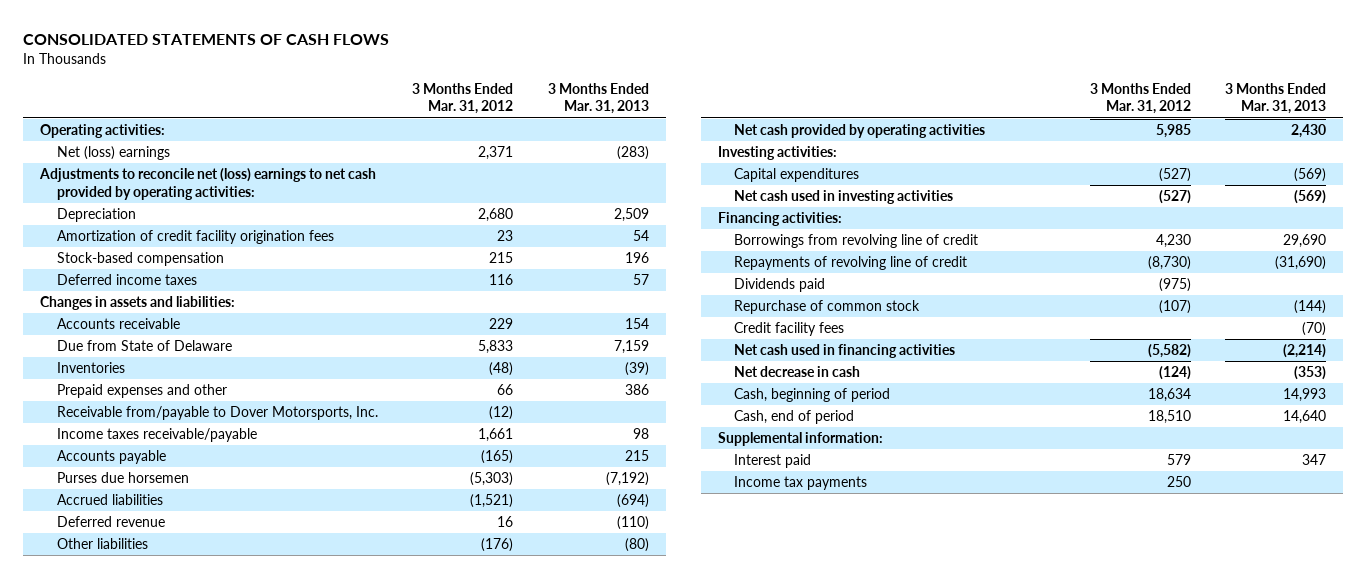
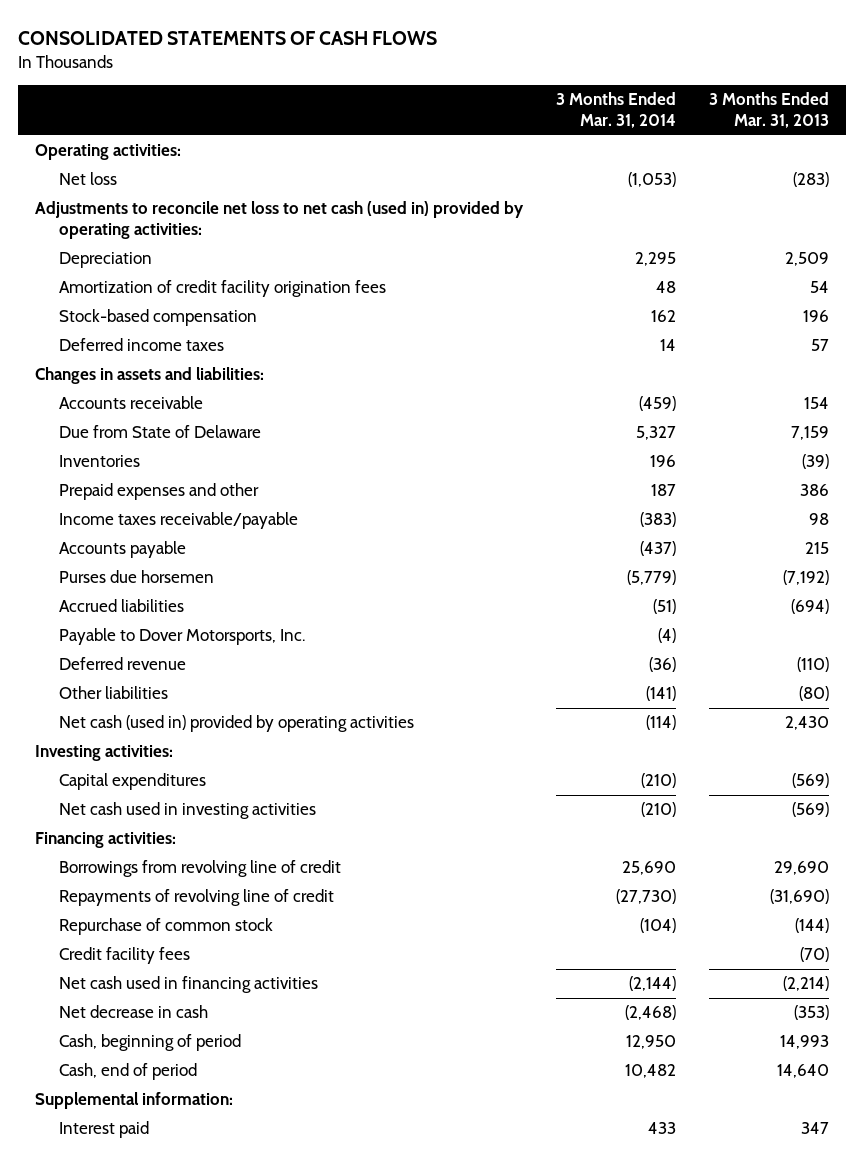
- | 3 Months Ended Mar. 31, 2012 | 3 Months Ended Mar. 31, 2013
+ | 3 Months Ended Mar. 31, 2014 | 3 Months Ended Mar. 31, 2013
- Net (loss) earnings | 2,371 | (283)
- Adjustments to reconcile net (loss) earnings to net cash provided by operating activities:
+ Net loss | (1,053) | (283)
+ Adjustments to reconcile net loss to net cash (used in) provided by operating activities:
- Receivable from/payable to Dover Motorsports, Inc. | (12) |
+ Payable to Dover Motorsports, Inc. | (4) |
- Net cash provided by operating activities | 5,985 | 2,430
+ Net cash (used in) provided by operating activities | (114) | 2,430
- Dividends paid | (975) |
- Income tax payments | 250 |

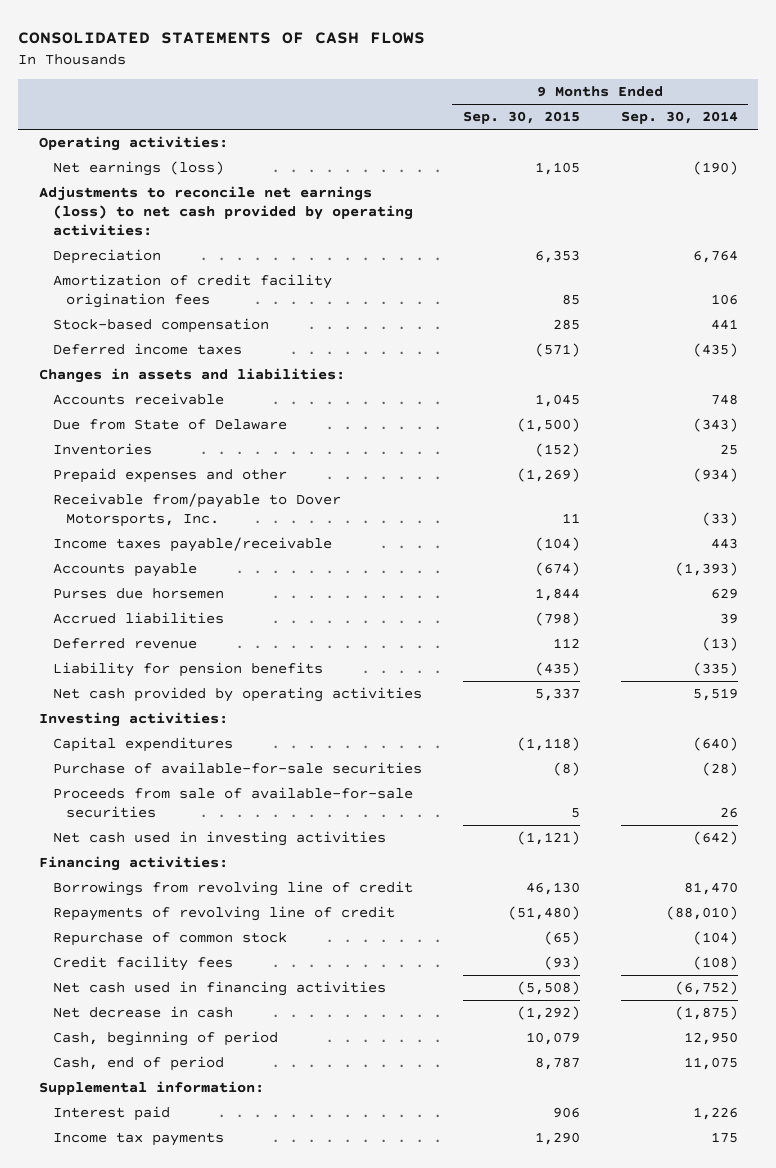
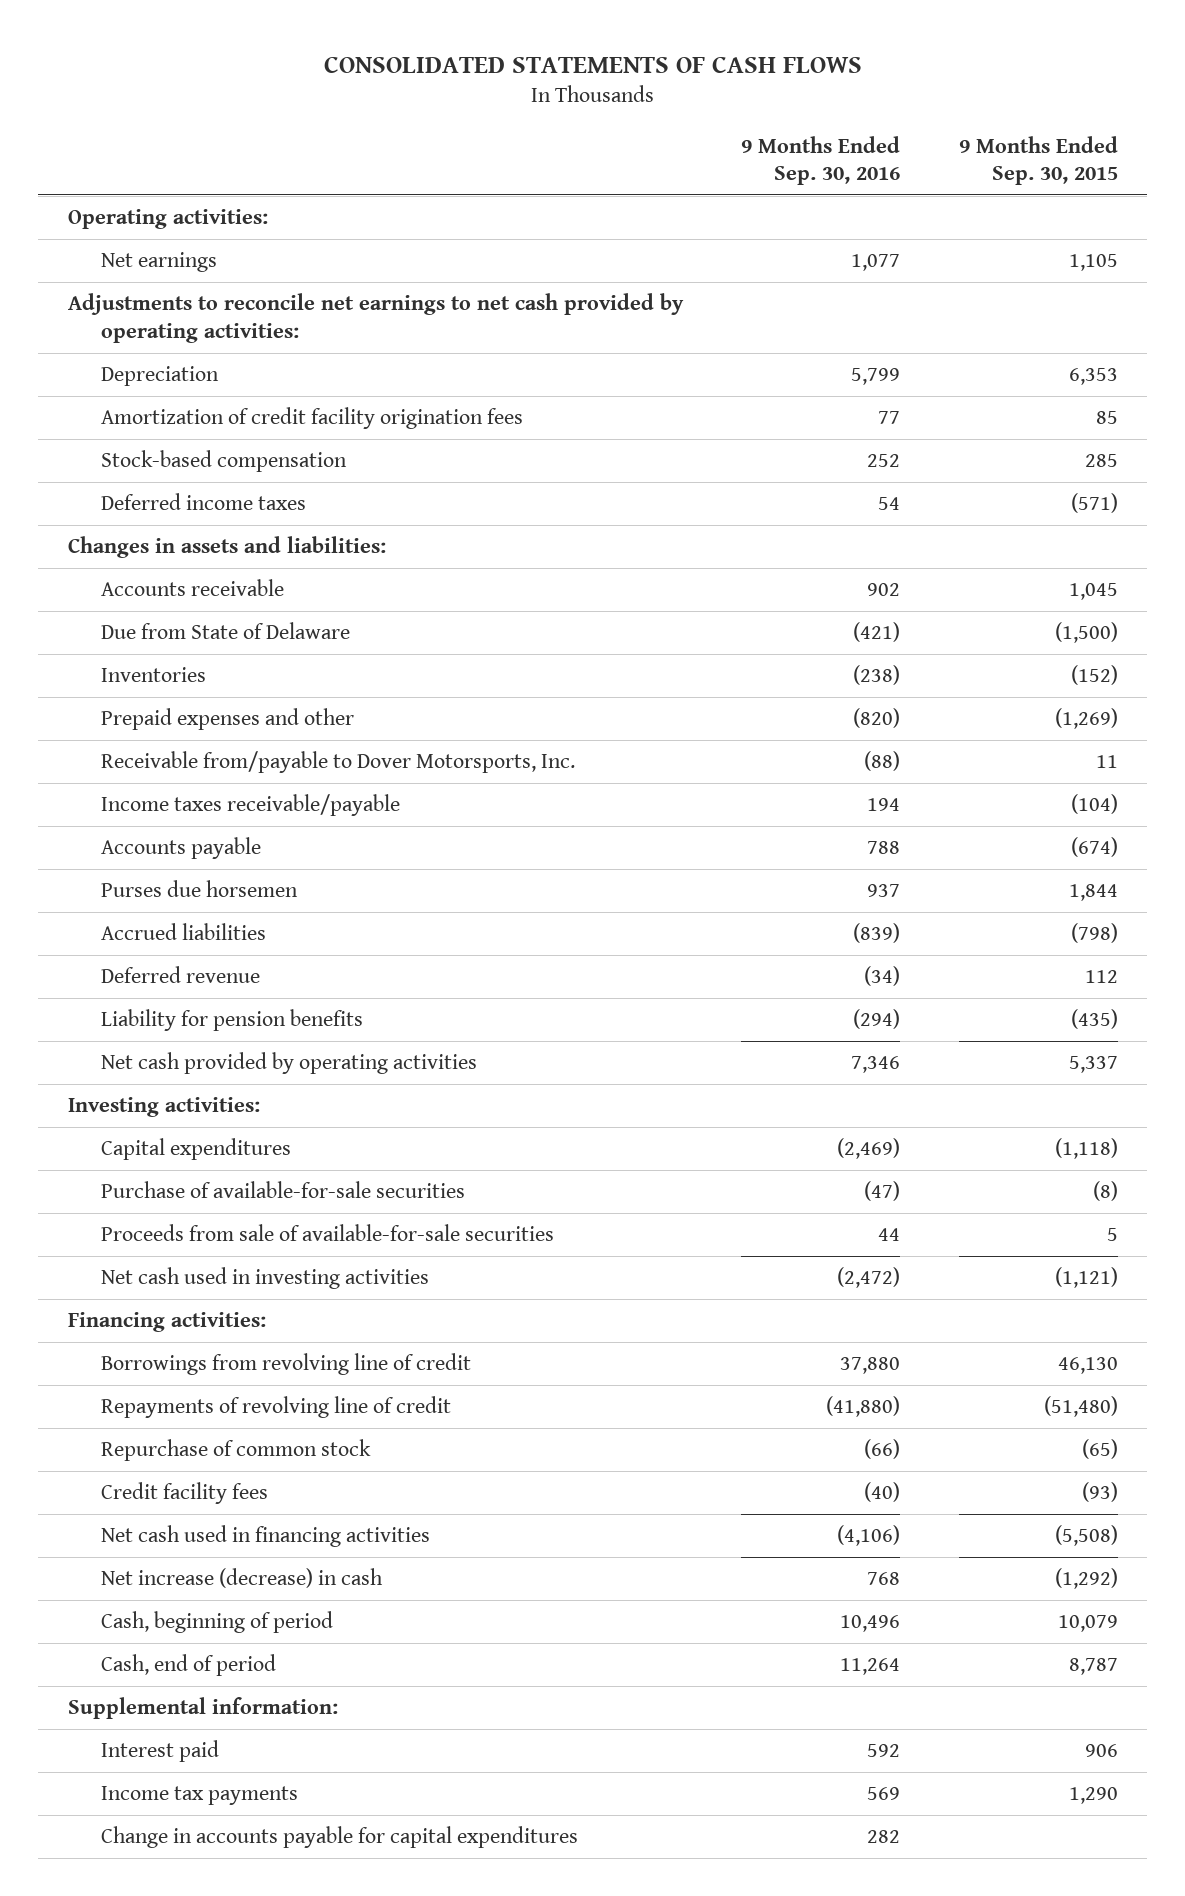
- | 9 Months Ended Sep. 30, 2015 | 9 Months Ended Sep. 30, 2014
+ | 9 Months Ended Sep. 30, 2016 | 9 Months Ended Sep. 30, 2015
- Net earnings (loss) | 1,105 | (190)
- Adjustments to reconcile net earnings (loss) to net cash provided by operating activities:
+ Net earnings | 1,077 | 1,105
+ Adjustments to reconcile net earnings to net cash provided by operating activities:
- Income taxes payable/receivable | (104) | 443
+ Income taxes receivable/payable | 194 | (104)
- Net decrease in cash | (1,292) | (1,875)
+ Net increase (decrease) in cash | 768 | (1,292)
+ Change in accounts payable for capital expenditures | 282 |

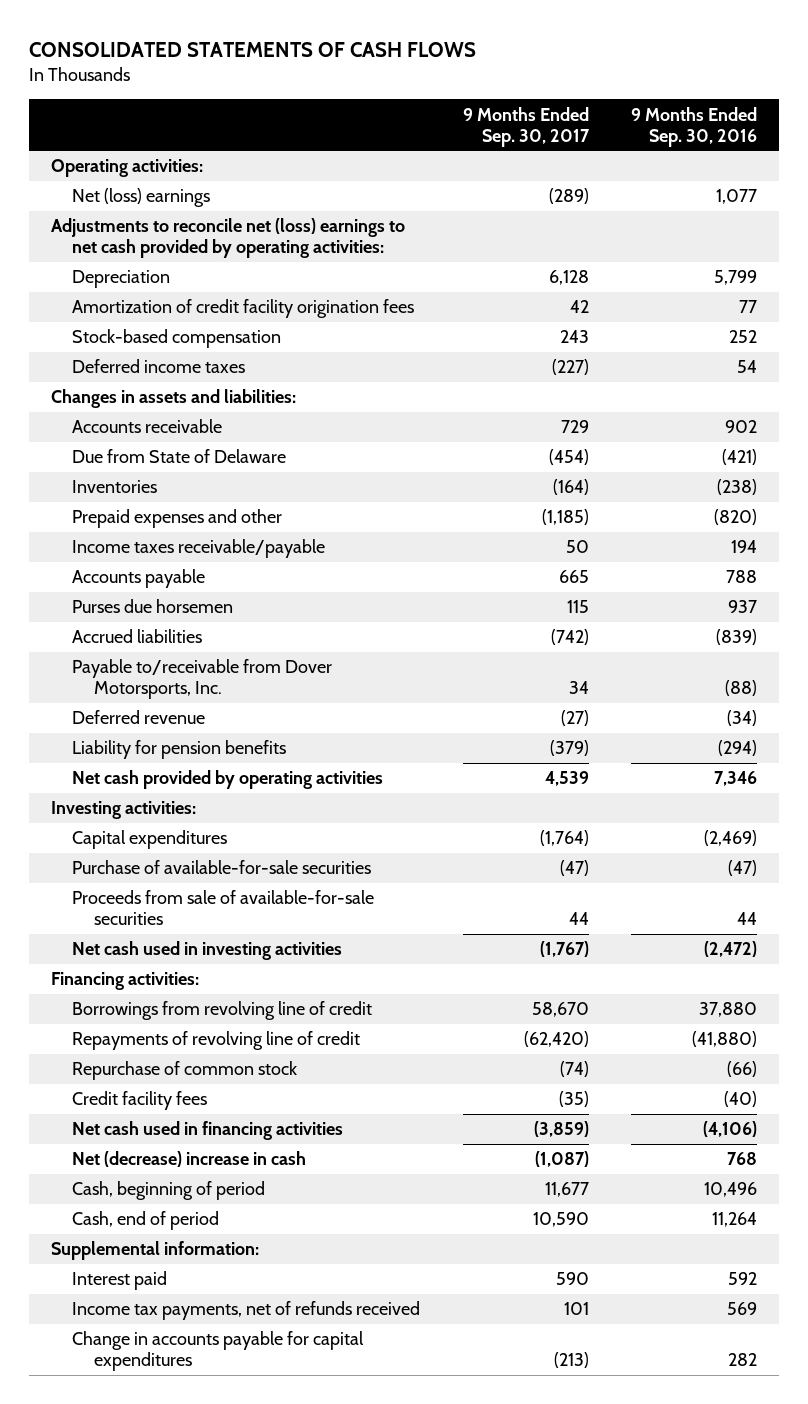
- | 9 Months Ended Sep. 30, 2016 | 9 Months Ended Sep. 30, 2015
+ | 9 Months Ended Sep. 30, 2017 | 9 Months Ended Sep. 30, 2016
- Net earnings | 1,077 | 1,105
- Adjustments to reconcile net earnings to net cash provided by operating activities:
+ Net (loss) earnings | (289) | 1,077
+ Adjustments to reconcile net (loss) earnings to net cash provided by operating activities:
- Receivable from/payable to Dover Motorsports, Inc. | (88) | 11
+ Payable to/receivable from Dover Motorsports, Inc. | 34 | (88)
- Net increase (decrease) in cash | 768 | (1,292)
+ Net (decrease) increase in cash | (1,087) | 768
- Income tax payments | 569 | 1,290
+ Income tax payments, net of refunds received | 101 | 569

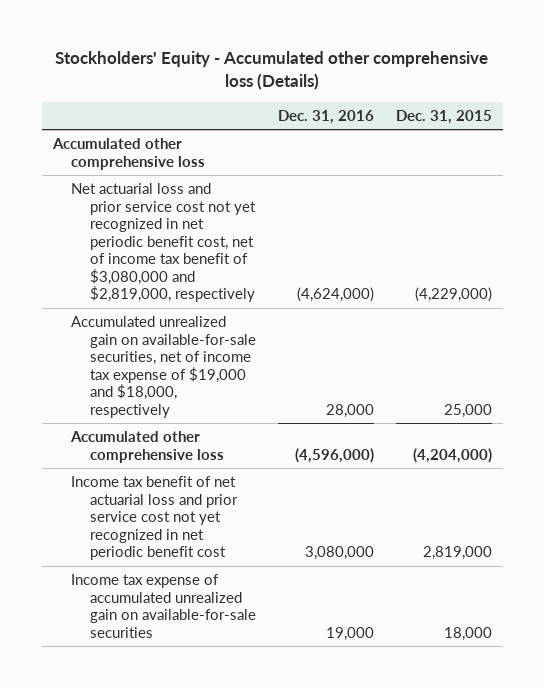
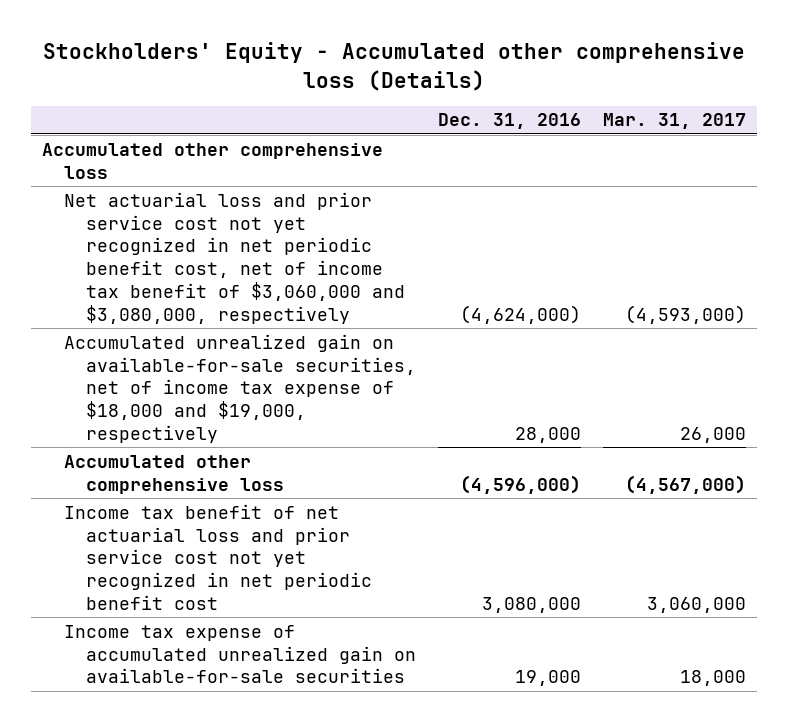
- | Dec. 31, 2016 | Dec. 31, 2015
+ | Dec. 31, 2016 | Mar. 31, 2017
- Net actuarial loss and prior service cost not yet recognized in net periodic benefit cost, net of income tax benefit of $3,080,000 and $2,819,000, respectively | (4,624,000) | (4,229,000)
- Accumulated unrealized gain on available-for-sale securities, net of income tax expense of $19,000 and $18,000, respectively | 28,000 | 25,000
+ Net actuarial loss and prior service cost not yet recognized in net periodic benefit cost, net of income tax benefit of $3,060,000 and $3,080,000, respectively | (4,624,000) | (4,593,000)
+ Accumulated unrealized gain on available-for-sale securities, net of income tax expense of $18,000 and $19,000, respectively | 28,000 | 26,000

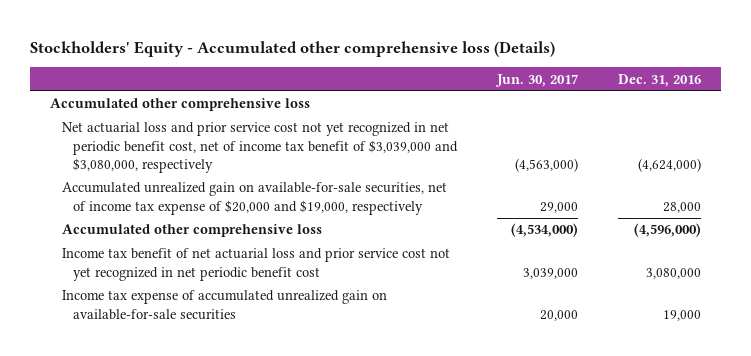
- | Dec. 31, 2016 | Mar. 31, 2017
+ | Jun. 30, 2017 | Dec. 31, 2016
- Net actuarial loss and prior service cost not yet recognized in net periodic benefit cost, net of income tax benefit of $3,060,000 and $3,080,000, respectively | (4,624,000) | (4,593,000)
- Accumulated unrealized gain on available-for-sale securities, net of income tax expense of $18,000 and $19,000, respectively | 28,000 | 26,000
+ Net actuarial loss and prior service cost not yet recognized in net periodic benefit cost, net of income tax benefit of $3,039,000 and $3,080,000, respectively | (4,563,000) | (4,624,000)
+ Accumulated unrealized gain on available-for-sale securities, net of income tax expense of $20,000 and $19,000, respectively | 29,000 | 28,000

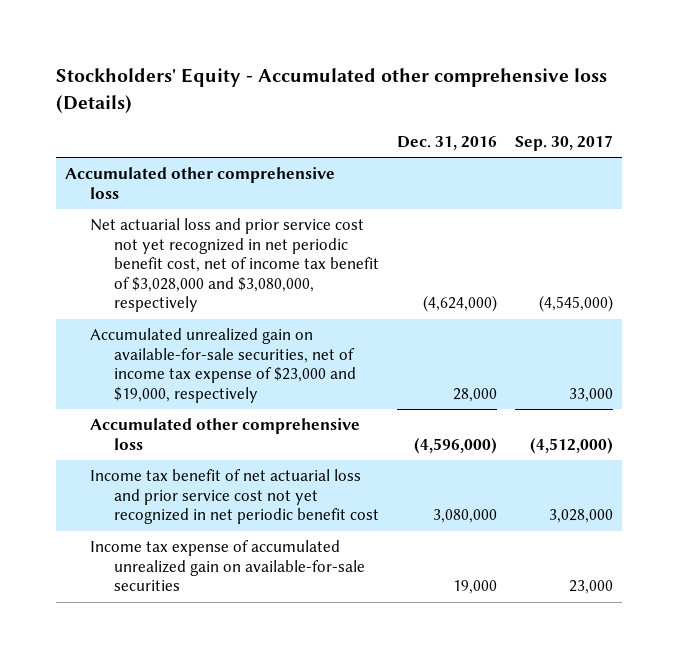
- | Jun. 30, 2017 | Dec. 31, 2016
+ | Dec. 31, 2016 | Sep. 30, 2017
- Net actuarial loss and prior service cost not yet recognized in net periodic benefit cost, net of income tax benefit of $3,039,000 and $3,080,000, respectively | (4,563,000) | (4,624,000)
- Accumulated unrealized gain on available-for-sale securities, net of income tax expense of $20,000 and $19,000, respectively | 29,000 | 28,000
+ Net actuarial loss and prior service cost not yet recognized in net periodic benefit cost, net of income tax benefit of $3,028,000 and $3,080,000, respectively | (4,624,000) | (4,545,000)
+ Accumulated unrealized gain on available-for-sale securities, net of income tax expense of $23,000 and $19,000, respectively | 28,000 | 33,000

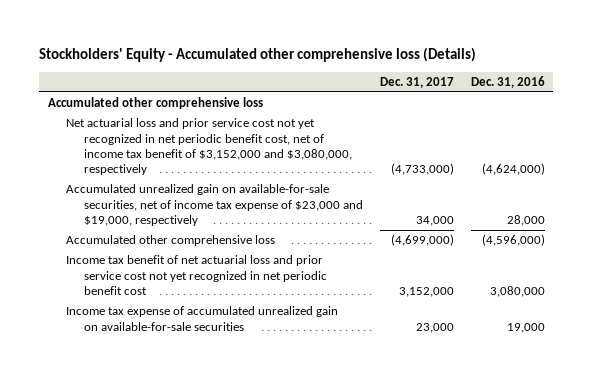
- | Dec. 31, 2016 | Sep. 30, 2017
+ | Dec. 31, 2017 | Dec. 31, 2016
- Net actuarial loss and prior service cost not yet recognized in net periodic benefit cost, net of income tax benefit of $3,028,000 and $3,080,000, respectively | (4,624,000) | (4,545,000)
+ Net actuarial loss and prior service cost not yet recognized in net periodic benefit cost, net of income tax benefit of $3,152,000 and $3,080,000, respectively | (4,733,000) | (4,624,000)

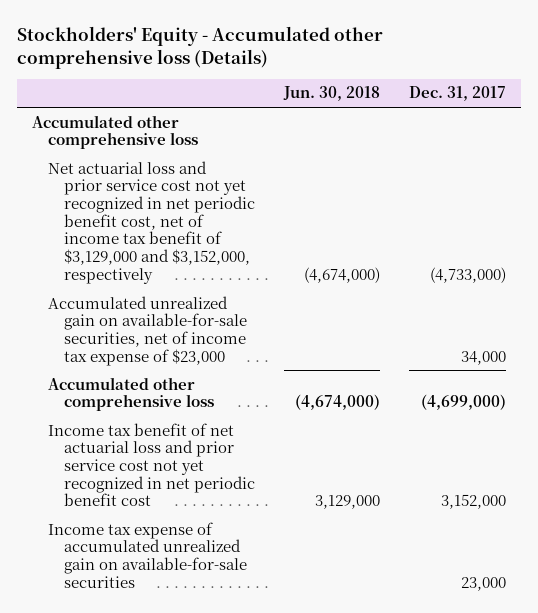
- | Dec. 31, 2017 | Dec. 31, 2016
+ | Jun. 30, 2018 | Dec. 31, 2017
- Net actuarial loss and prior service cost not yet recognized in net periodic benefit cost, net of income tax benefit of $3,152,000 and $3,080,000, respectively | (4,733,000) | (4,624,000)
- Accumulated unrealized gain on available-for-sale securities, net of income tax expense of $23,000 and $19,000, respectively | 34,000 | 28,000
+ Net actuarial loss and prior service cost not yet recognized in net periodic benefit cost, net of income tax benefit of $3,129,000 and $3,152,000, respectively | (4,674,000) | (4,733,000)
+ Accumulated unrealized gain on available-for-sale securities, net of income tax expense of $23,000 | | 34,000

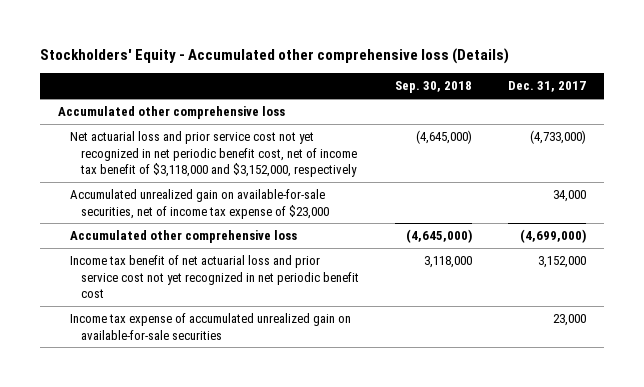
- | Jun. 30, 2018 | Dec. 31, 2017
+ | Sep. 30, 2018 | Dec. 31, 2017
- Net actuarial loss and prior service cost not yet recognized in net periodic benefit cost, net of income tax benefit of $3,129,000 and $3,152,000, respectively | (4,674,000) | (4,733,000)
+ Net actuarial loss and prior service cost not yet recognized in net periodic benefit cost, net of income tax benefit of $3,118,000 and $3,152,000, respectively | (4,645,000) | (4,733,000)

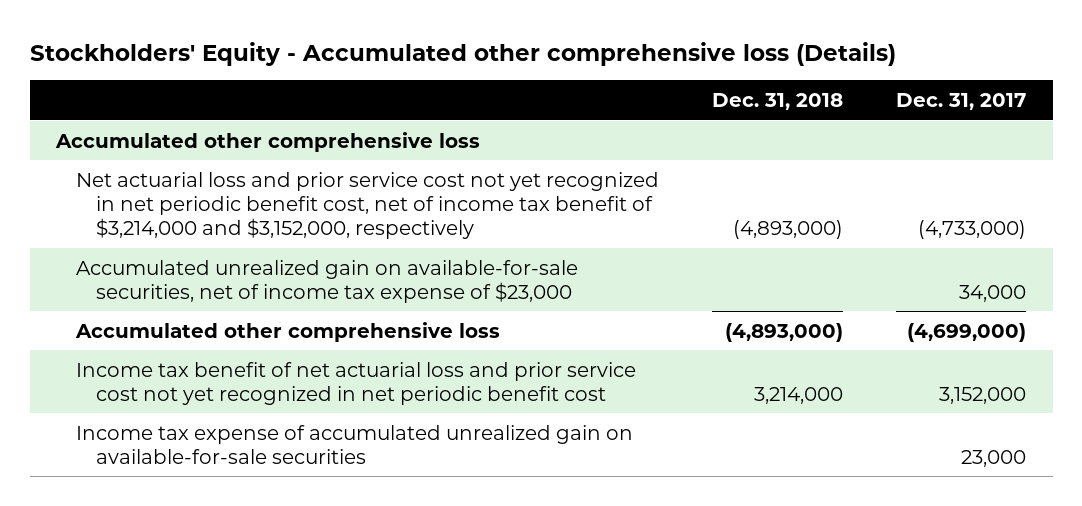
- | Sep. 30, 2018 | Dec. 31, 2017
+ | Dec. 31, 2018 | Dec. 31, 2017
- Net actuarial loss and prior service cost not yet recognized in net periodic benefit cost, net of income tax benefit of $3,118,000 and $3,152,000, respectively | (4,645,000) | (4,733,000)
+ Net actuarial loss and prior service cost not yet recognized in net periodic benefit cost, net of income tax benefit of $3,214,000 and $3,152,000, respectively | (4,893,000) | (4,733,000)

